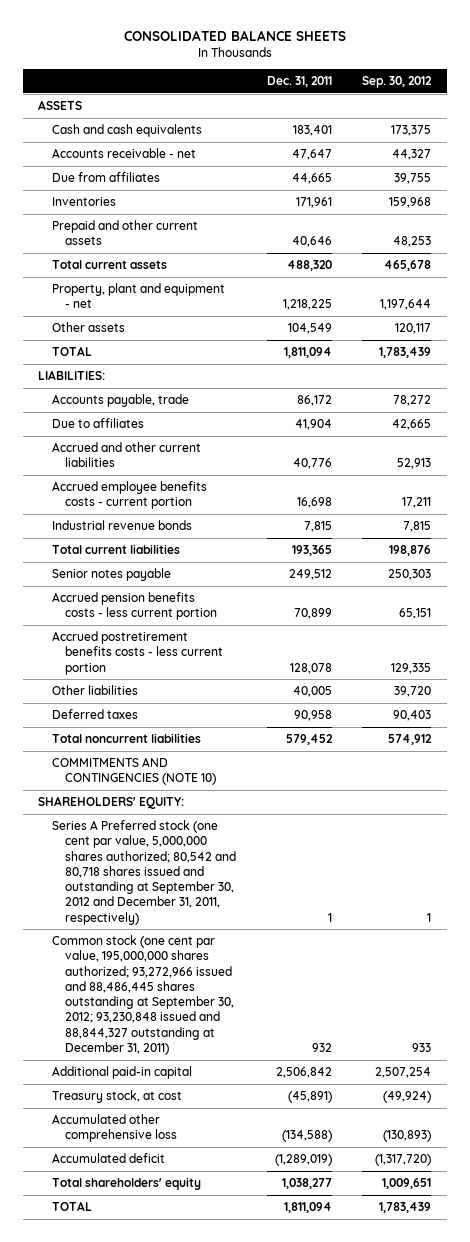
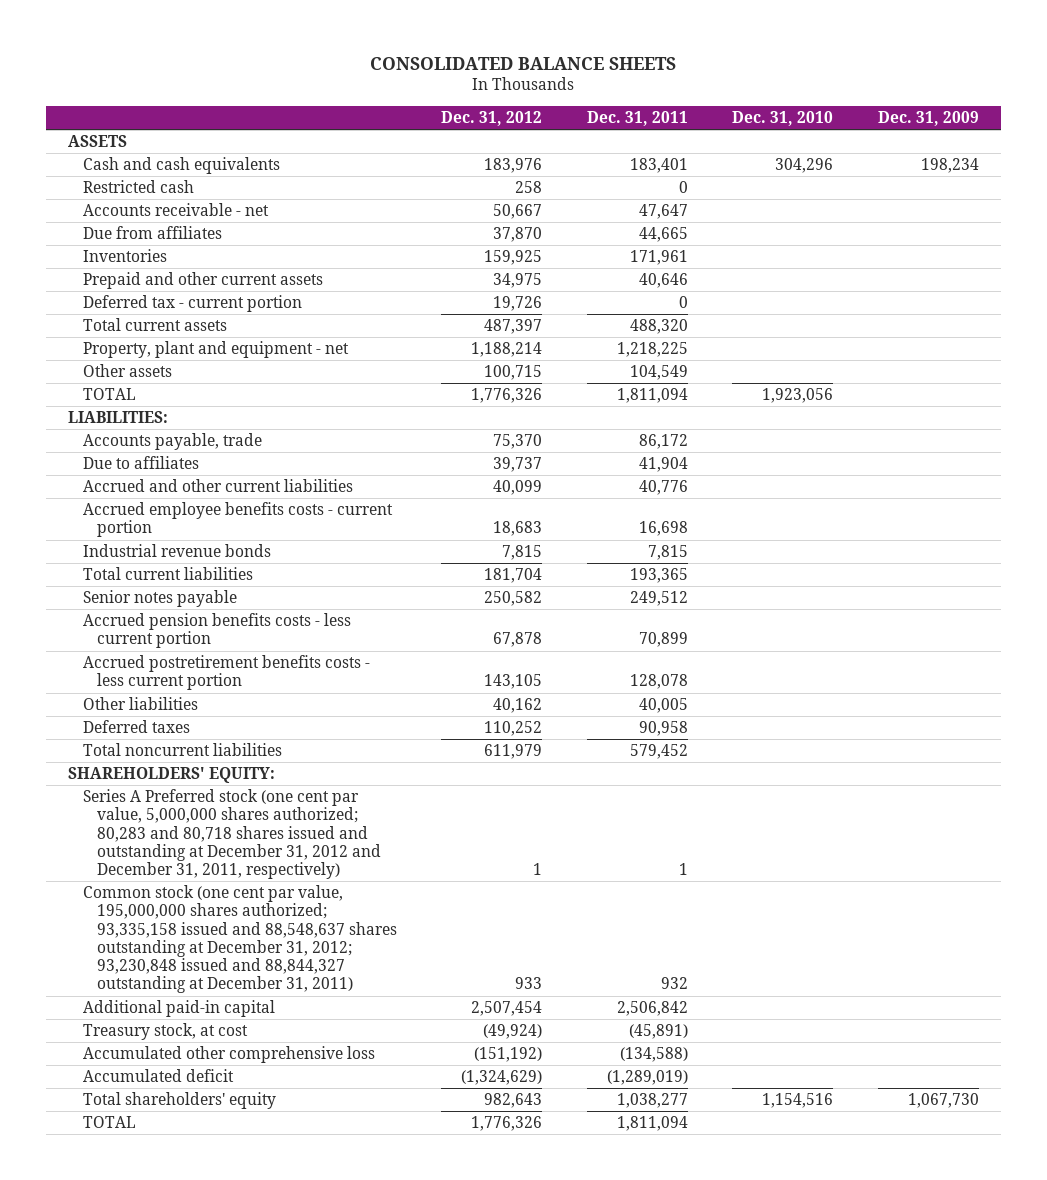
- | Dec. 31, 2011 | Sep. 30, 2012
+ | Dec. 31, 2012 | Dec. 31, 2011 | Dec. 31, 2010 | Dec. 31, 2009
+ Restricted cash | 258 | 0 | |
+ Deferred tax - current portion | 19,726 | 0 | |
- COMMITMENTS AND CONTINGENCIES (NOTE 10)
- Series A Preferred stock (one cent par value, 5,000,000 shares authorized; 80,542 and 80,718 shares issued and outstanding at September 30, 2012 and December 31, 2011, respectively) | 1 | 1
- Common stock (one cent par value, 195,000,000 shares authorized; 93,272,966 issued and 88,486,445 shares outstanding at September 30, 2012; 93,230,848 issued and 88,844,327 outstanding at December 31, 2011) | 932 | 933
+ Series A Preferred stock (one cent par value, 5,000,000 shares authorized; 80,283 and 80,718 shares issued and outstanding at December 31, 2012 and December 31, 2011, respectively) | 1 | 1 | |
+ Common stock (one cent par value, 195,000,000 shares authorized; 93,335,158 issued and 88,548,637 shares outstanding at December 31, 2012; 93,230,848 issued and 88,844,327 outstanding at December 31, 2011) | 933 | 932 | |

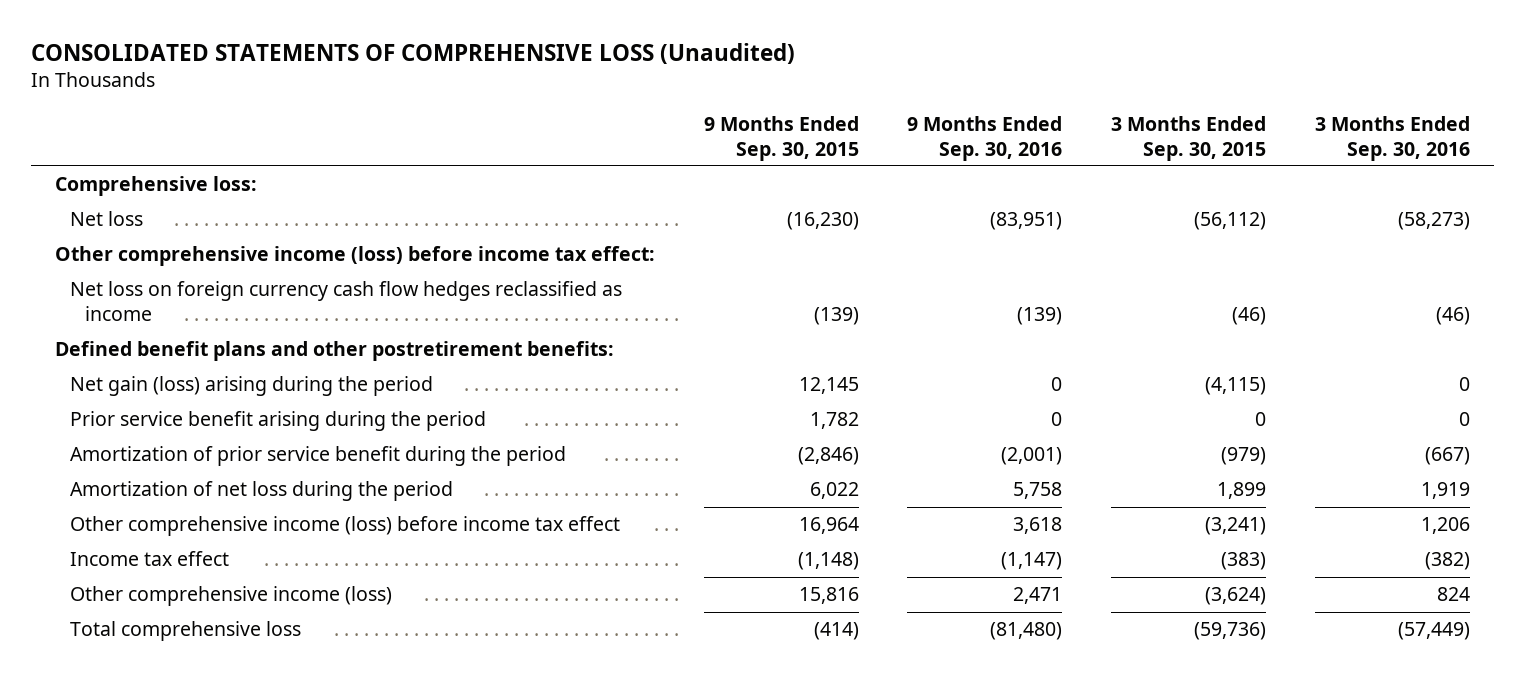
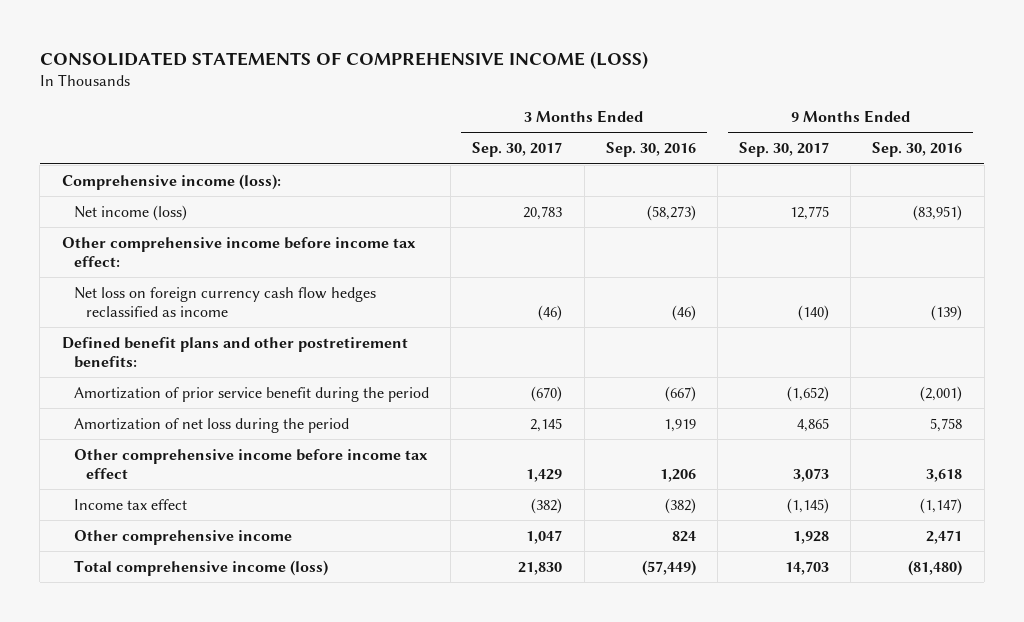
- CONSOLIDATED STATEMENTS OF COMPREHENSIVE LOSS (Unaudited)
+ CONSOLIDATED STATEMENTS OF COMPREHENSIVE INCOME (LOSS)
- | 9 Months Ended Sep. 30, 2015 | 9 Months Ended Sep. 30, 2016 | 3 Months Ended Sep. 30, 2015 | 3 Months Ended Sep. 30, 2016
+ | 3 Months Ended Sep. 30, 2017 | 3 Months Ended Sep. 30, 2016 | 9 Months Ended Sep. 30, 2017 | 9 Months Ended Sep. 30, 2016
- Comprehensive loss:
- Net loss | (16,230) | (83,951) | (56,112) | (58,273)
- Other comprehensive income (loss) before income tax effect:
+ Comprehensive income (loss):
+ Net income (loss) | 20,783 | (58,273) | 12,775 | (83,951)
+ Other comprehensive income before income tax effect:
- Net gain (loss) arising during the period | 12,145 | 0 | (4,115) | 0
- Prior service benefit arising during the period | 1,782 | 0 | 0 | 0
- Other comprehensive income (loss) before income tax effect | 16,964 | 3,618 | (3,241) | 1,206
+ Other comprehensive income before income tax effect | 1,429 | 1,206 | 3,073 | 3,618
- Other comprehensive income (loss) | 15,816 | 2,471 | (3,624) | 824
- Total comprehensive loss | (414) | (81,480) | (59,736) | (57,449)
+ Other comprehensive income | 1,047 | 824 | 1,928 | 2,471
+ Total comprehensive income (loss) | 21,830 | (57,449) | 14,703 | (81,480)

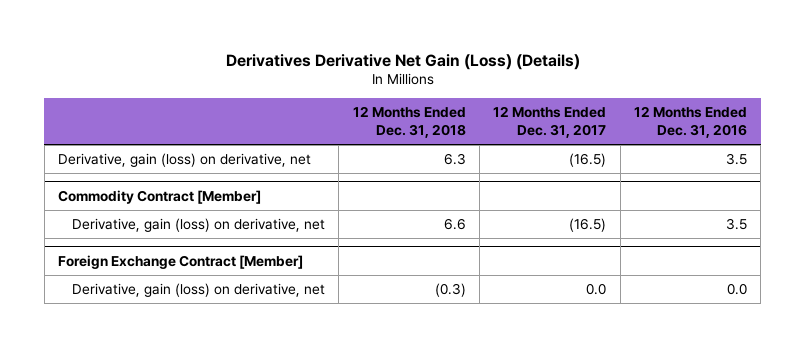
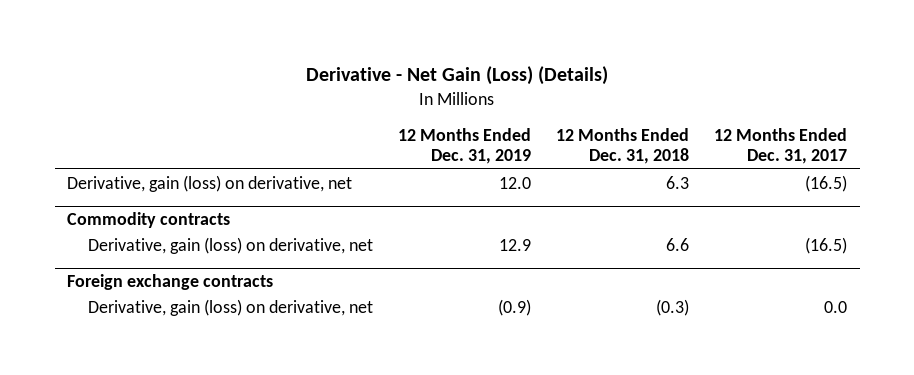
- Derivatives Derivative Net Gain (Loss) (Details)
+ Derivative - Net Gain (Loss) (Details)
- | 12 Months Ended Dec. 31, 2018 | 12 Months Ended Dec. 31, 2017 | 12 Months Ended Dec. 31, 2016
+ | 12 Months Ended Dec. 31, 2019 | 12 Months Ended Dec. 31, 2018 | 12 Months Ended Dec. 31, 2017
- Commodity Contract [Member]
+ Commodity contracts
- Foreign Exchange Contract [Member]
+ Foreign exchange contracts

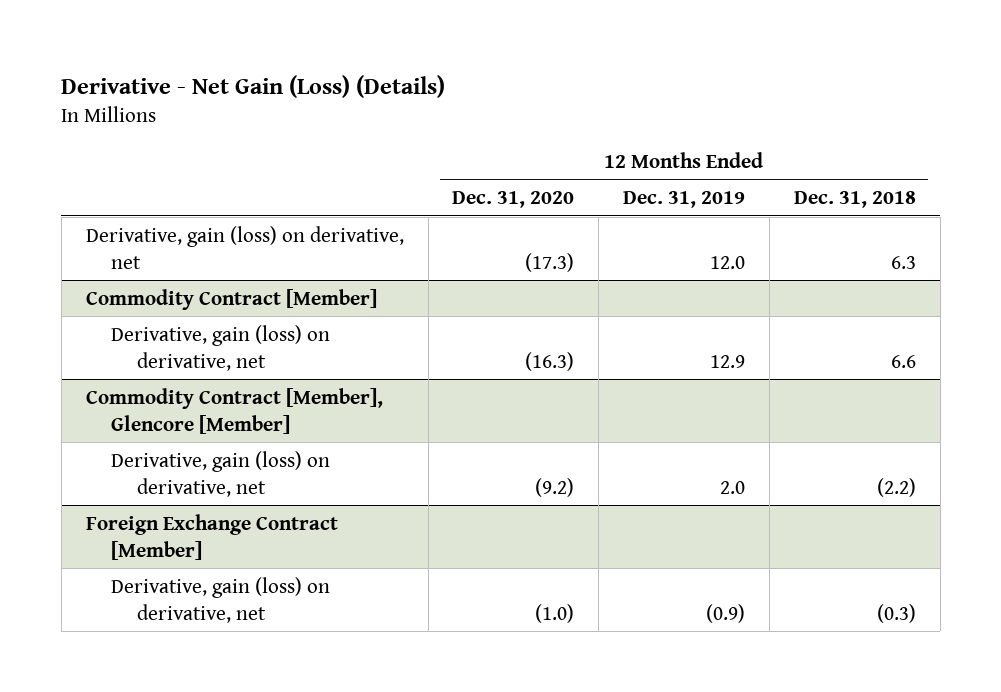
- | 12 Months Ended Dec. 31, 2019 | 12 Months Ended Dec. 31, 2018 | 12 Months Ended Dec. 31, 2017
+ | 12 Months Ended Dec. 31, 2020 | 12 Months Ended Dec. 31, 2019 | 12 Months Ended Dec. 31, 2018
- Commodity contracts
+ Commodity Contract [Member]
- Foreign exchange contracts
+ Commodity Contract [Member], Glencore [Member]
+ Derivative, gain (loss) on derivative, net | (9.2) | 2.0 | (2.2)
+ Foreign Exchange Contract [Member]

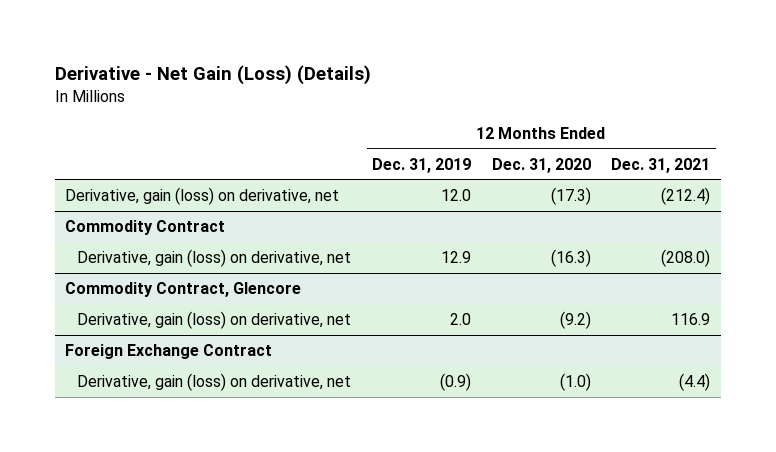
- | 12 Months Ended Dec. 31, 2020 | 12 Months Ended Dec. 31, 2019 | 12 Months Ended Dec. 31, 2018
+ | 12 Months Ended Dec. 31, 2019 | 12 Months Ended Dec. 31, 2020 | 12 Months Ended Dec. 31, 2021
- Commodity Contract [Member]
+ Commodity Contract
- Commodity Contract [Member], Glencore [Member]
+ Commodity Contract, Glencore
- Foreign Exchange Contract [Member]
+ Foreign Exchange Contract

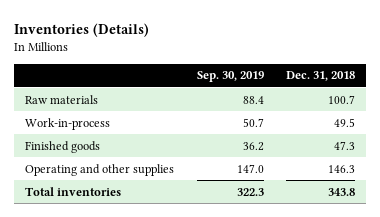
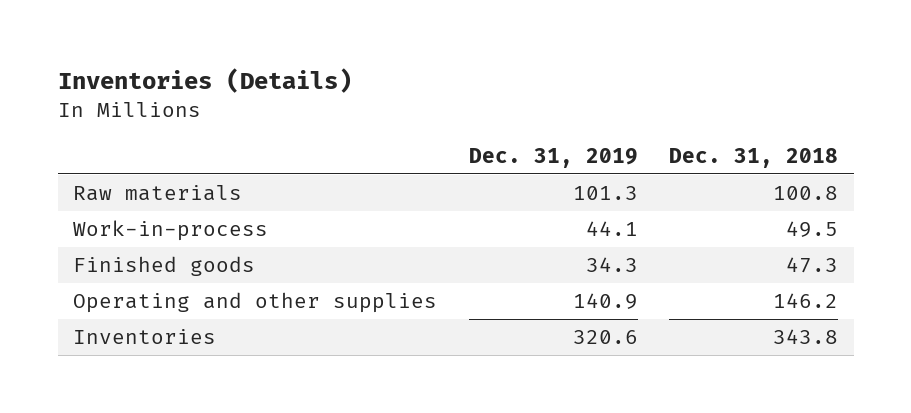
- | Sep. 30, 2019 | Dec. 31, 2018
+ | Dec. 31, 2019 | Dec. 31, 2018
- Raw materials | 88.4 | 100.7
+ Raw materials | 101.3 | 100.8
- Operating and other supplies | 147.0 | 146.3
- Total inventories | 322.3 | 343.8
+ Operating and other supplies | 140.9 | 146.2
+ Inventories | 320.6 | 343.8

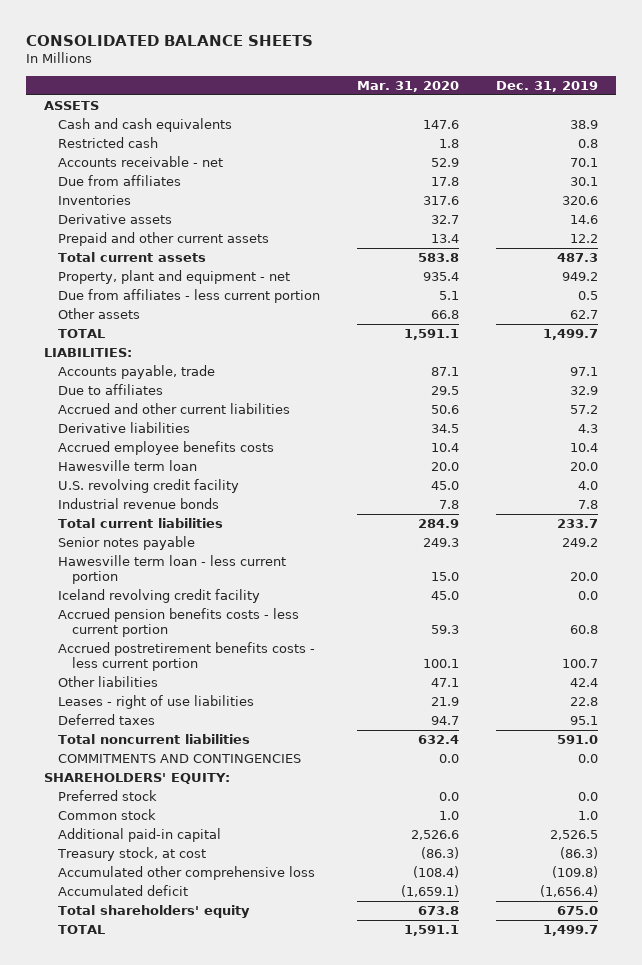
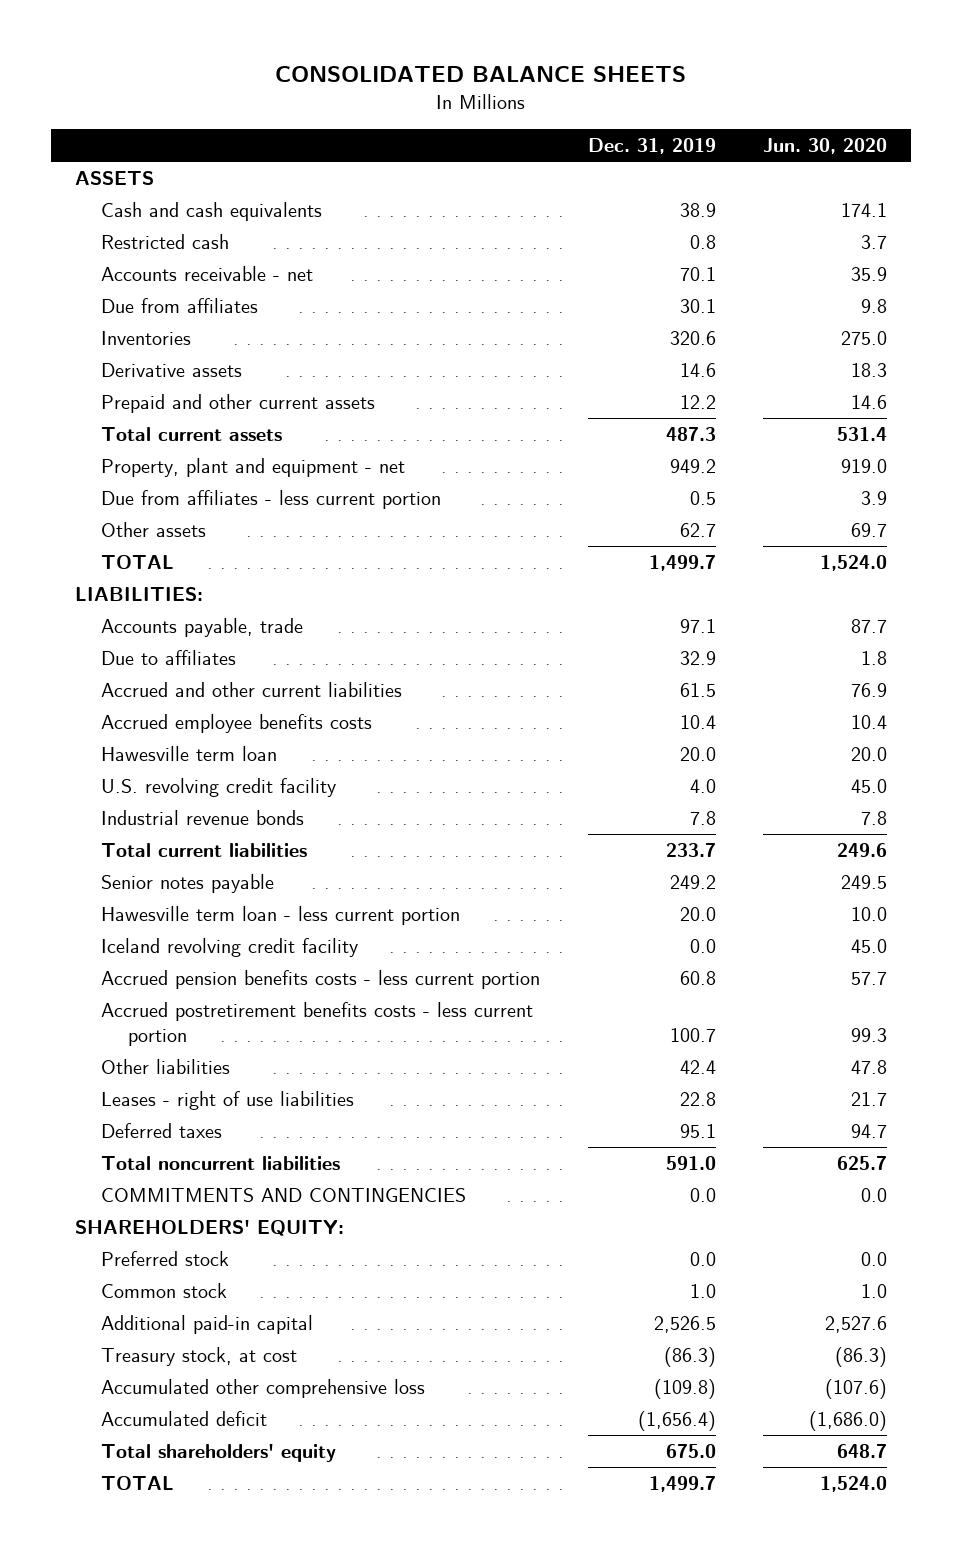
- | Mar. 31, 2020 | Dec. 31, 2019
+ | Dec. 31, 2019 | Jun. 30, 2020
- Accrued and other current liabilities | 50.6 | 57.2
- Derivative liabilities | 34.5 | 4.3
+ Accrued and other current liabilities | 61.5 | 76.9

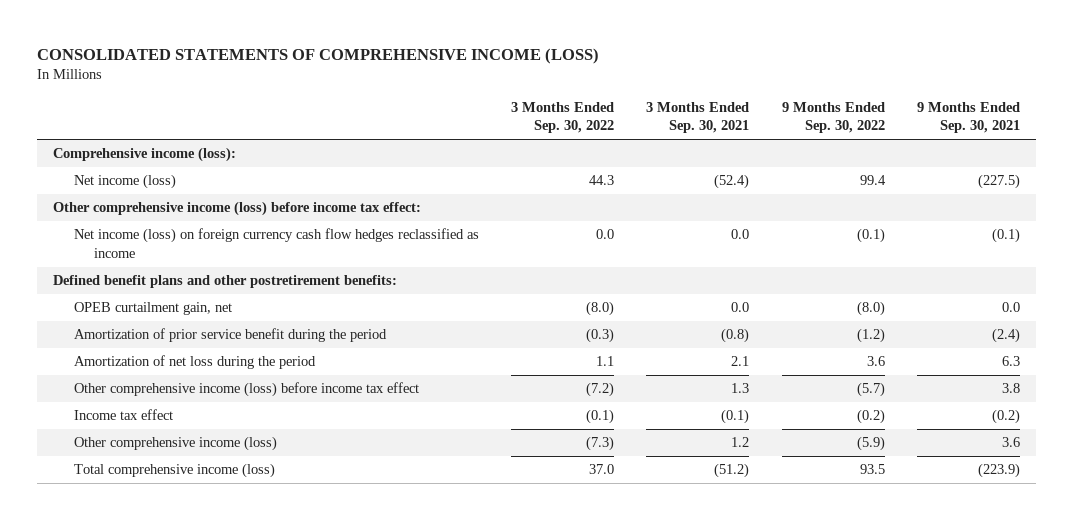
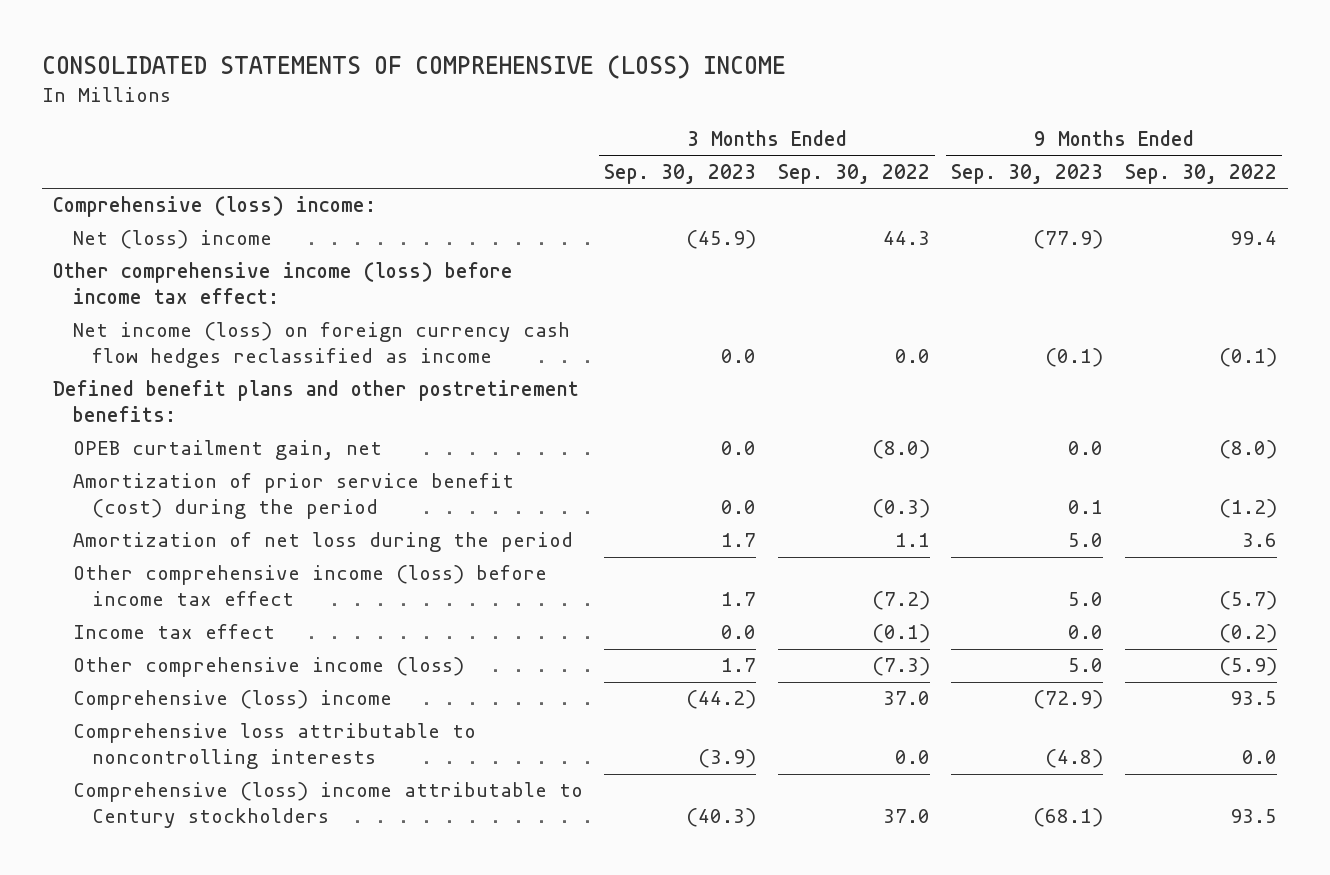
- CONSOLIDATED STATEMENTS OF COMPREHENSIVE INCOME (LOSS)
+ CONSOLIDATED STATEMENTS OF COMPREHENSIVE (LOSS) INCOME
- | 3 Months Ended Sep. 30, 2022 | 3 Months Ended Sep. 30, 2021 | 9 Months Ended Sep. 30, 2022 | 9 Months Ended Sep. 30, 2021
+ | 3 Months Ended Sep. 30, 2023 | 3 Months Ended Sep. 30, 2022 | 9 Months Ended Sep. 30, 2023 | 9 Months Ended Sep. 30, 2022
- Comprehensive income (loss):
- Net income (loss) | 44.3 | (52.4) | 99.4 | (227.5)
+ Comprehensive (loss) income:
+ Net (loss) income | (45.9) | 44.3 | (77.9) | 99.4
- Amortization of prior service benefit during the period | (0.3) | (0.8) | (1.2) | (2.4)
+ Amortization of prior service benefit (cost) during the period | 0.0 | (0.3) | 0.1 | (1.2)
- Total comprehensive income (loss) | 37.0 | (51.2) | 93.5 | (223.9)
+ Comprehensive (loss) income | (44.2) | 37.0 | (72.9) | 93.5
+ Comprehensive loss attributable to noncontrolling interests | (3.9) | 0.0 | (4.8) | 0.0
+ Comprehensive (loss) income attributable to Century stockholders | (40.3) | 37.0 | (68.1) | 93.5

